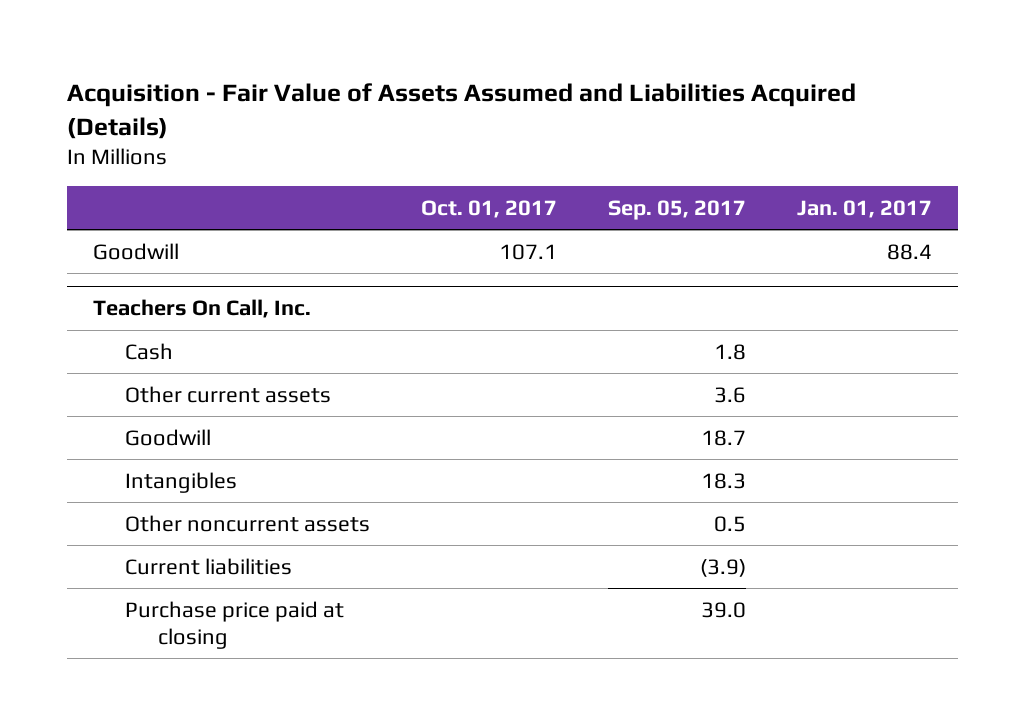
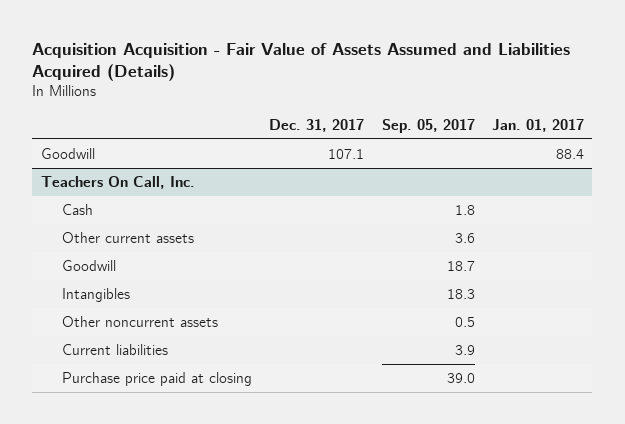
- Acquisition - Fair Value of Assets Assumed and Liabilities Acquired (Details)
+ Acquisition Acquisition - Fair Value of Assets Assumed and Liabilities Acquired (Details)
- | Oct. 01, 2017 | Sep. 05, 2017 | Jan. 01, 2017
+ | Dec. 31, 2017 | Sep. 05, 2017 | Jan. 01, 2017
@ Teachers On Call, Inc.
- Current liabilities | | (3.9) |
+ Current liabilities | | 3.9 |

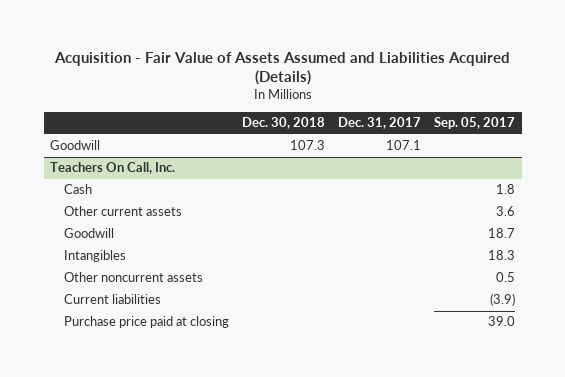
- Acquisition Acquisition - Fair Value of Assets Assumed and Liabilities Acquired (Details)
+ Acquisition - Fair Value of Assets Assumed and Liabilities Acquired (Details)
- | Dec. 31, 2017 | Sep. 05, 2017 | Jan. 01, 2017
+ | Dec. 30, 2018 | Dec. 31, 2017 | Sep. 05, 2017
@ Teachers On Call, Inc.
- Current liabilities | | 3.9 |
+ Current liabilities | | | (3.9)

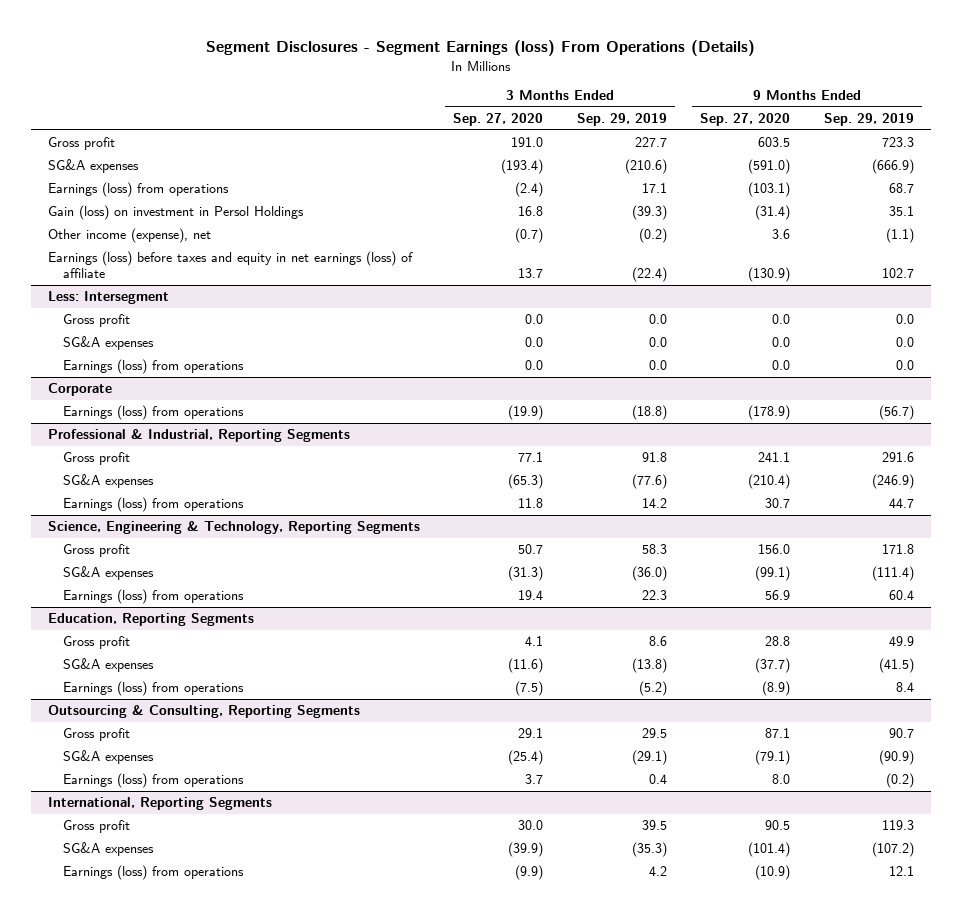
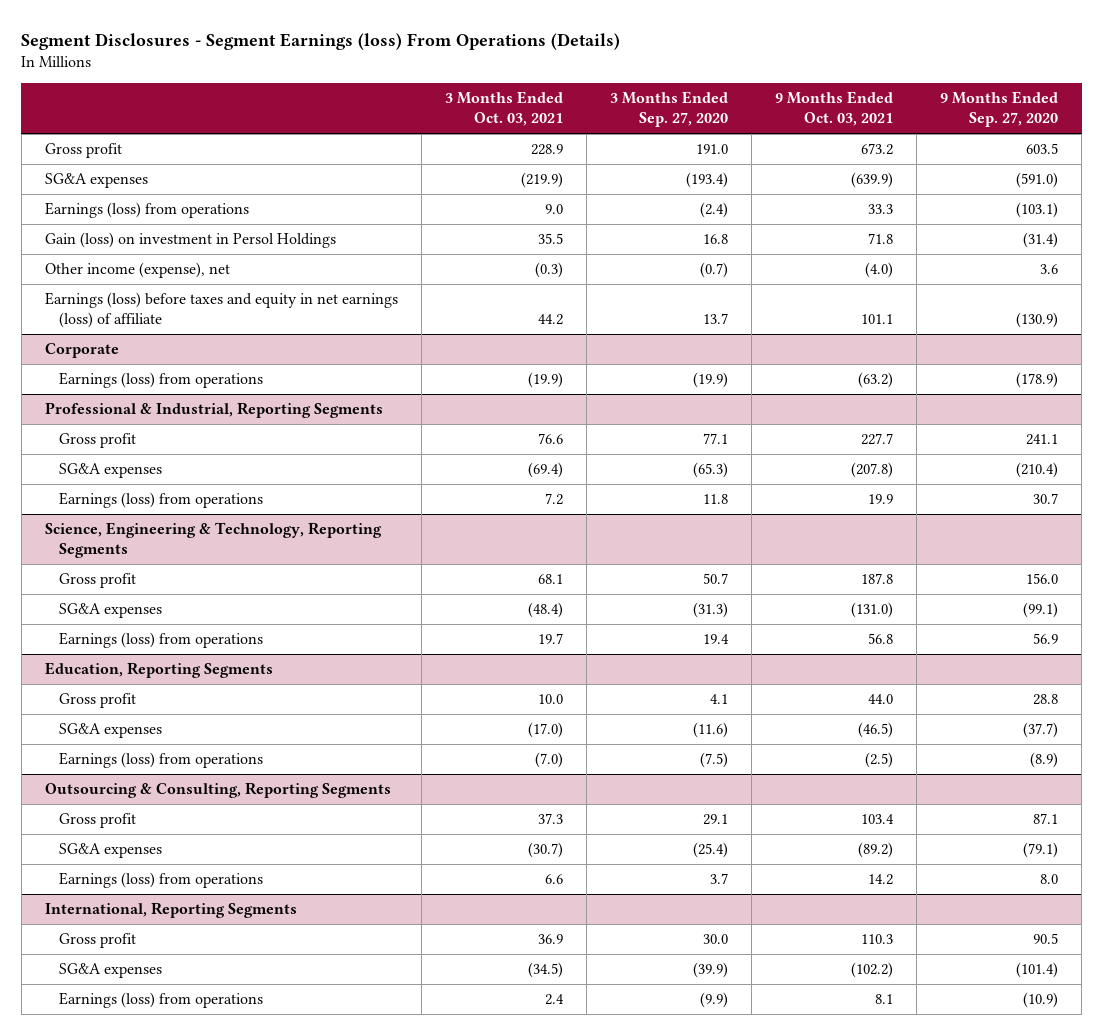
- | 3 Months Ended Sep. 27, 2020 | 3 Months Ended Sep. 29, 2019 | 9 Months Ended Sep. 27, 2020 | 9 Months Ended Sep. 29, 2019
+ | 3 Months Ended Oct. 03, 2021 | 3 Months Ended Sep. 27, 2020 | 9 Months Ended Oct. 03, 2021 | 9 Months Ended Sep. 27, 2020
- Less: Intersegment
- Gross profit | 0.0 | 0.0 | 0.0 | 0.0
- SG&A expenses | 0.0 | 0.0 | 0.0 | 0.0
- Earnings (loss) from operations | 0.0 | 0.0 | 0.0 | 0.0

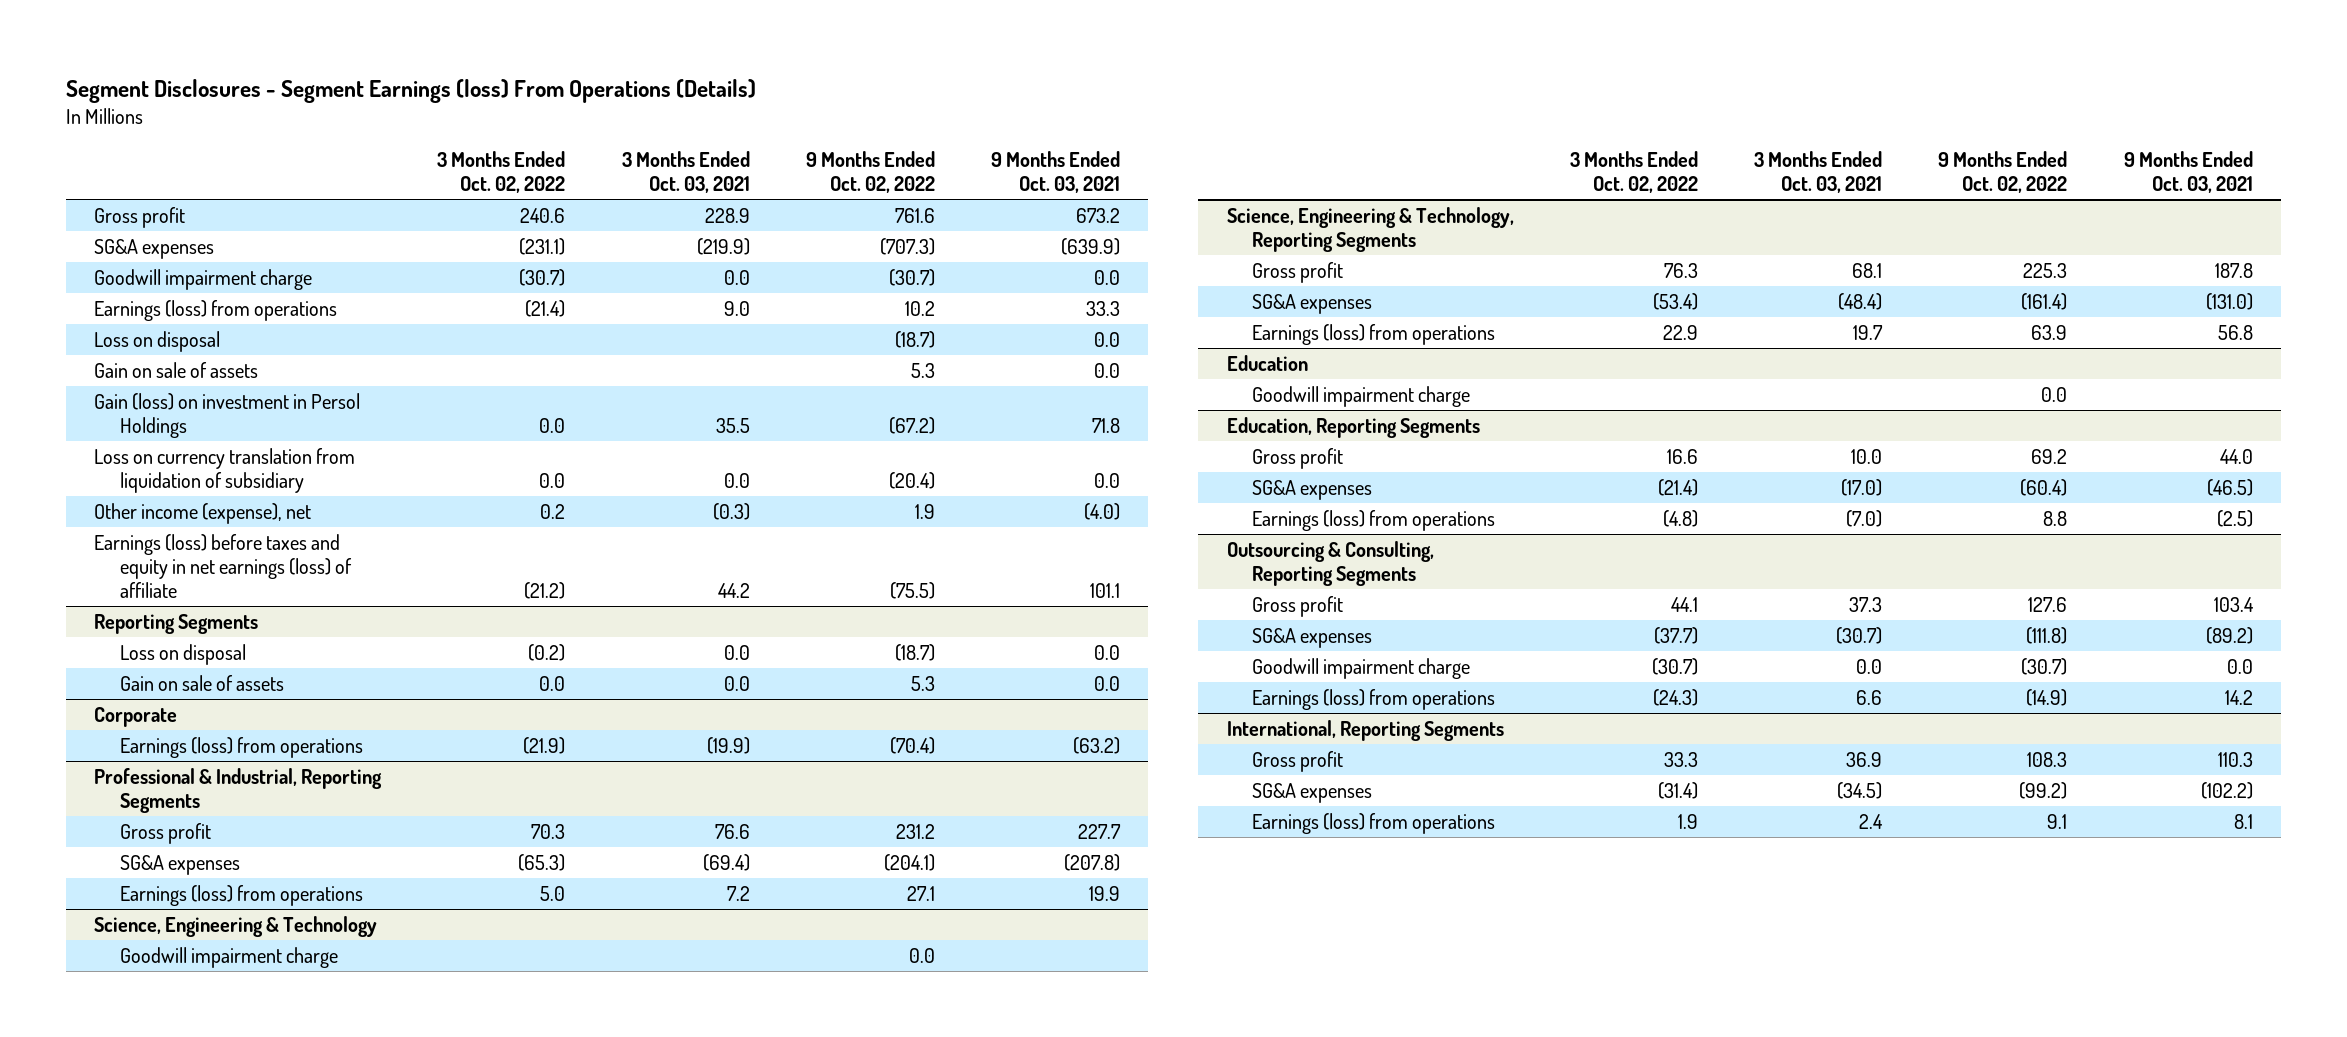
- | 3 Months Ended Oct. 03, 2021 | 3 Months Ended Sep. 27, 2020 | 9 Months Ended Oct. 03, 2021 | 9 Months Ended Sep. 27, 2020
+ | 3 Months Ended Oct. 02, 2022 | 3 Months Ended Oct. 03, 2021 | 9 Months Ended Oct. 02, 2022 | 9 Months Ended Oct. 03, 2021
+ Goodwill impairment charge | (30.7) | 0.0 | (30.7) | 0.0
+ Loss on disposal | | | (18.7) | 0.0
+ Gain on sale of assets | | | 5.3 | 0.0
+ Loss on currency translation from liquidation of subsidiary | 0.0 | 0.0 | (20.4) | 0.0
+ Reporting Segments
+ Loss on disposal | (0.2) | 0.0 | (18.7) | 0.0
+ Gain on sale of assets | 0.0 | 0.0 | 5.3 | 0.0
+ Science, Engineering & Technology
+ Goodwill impairment charge | | | 0.0 |
+ Education
+ Goodwill impairment charge | | | 0.0 |
@ Outsourcing & Consulting, Reporting Segments
+ Goodwill impairment charge | (30.7) | 0.0 | (30.7) | 0.0

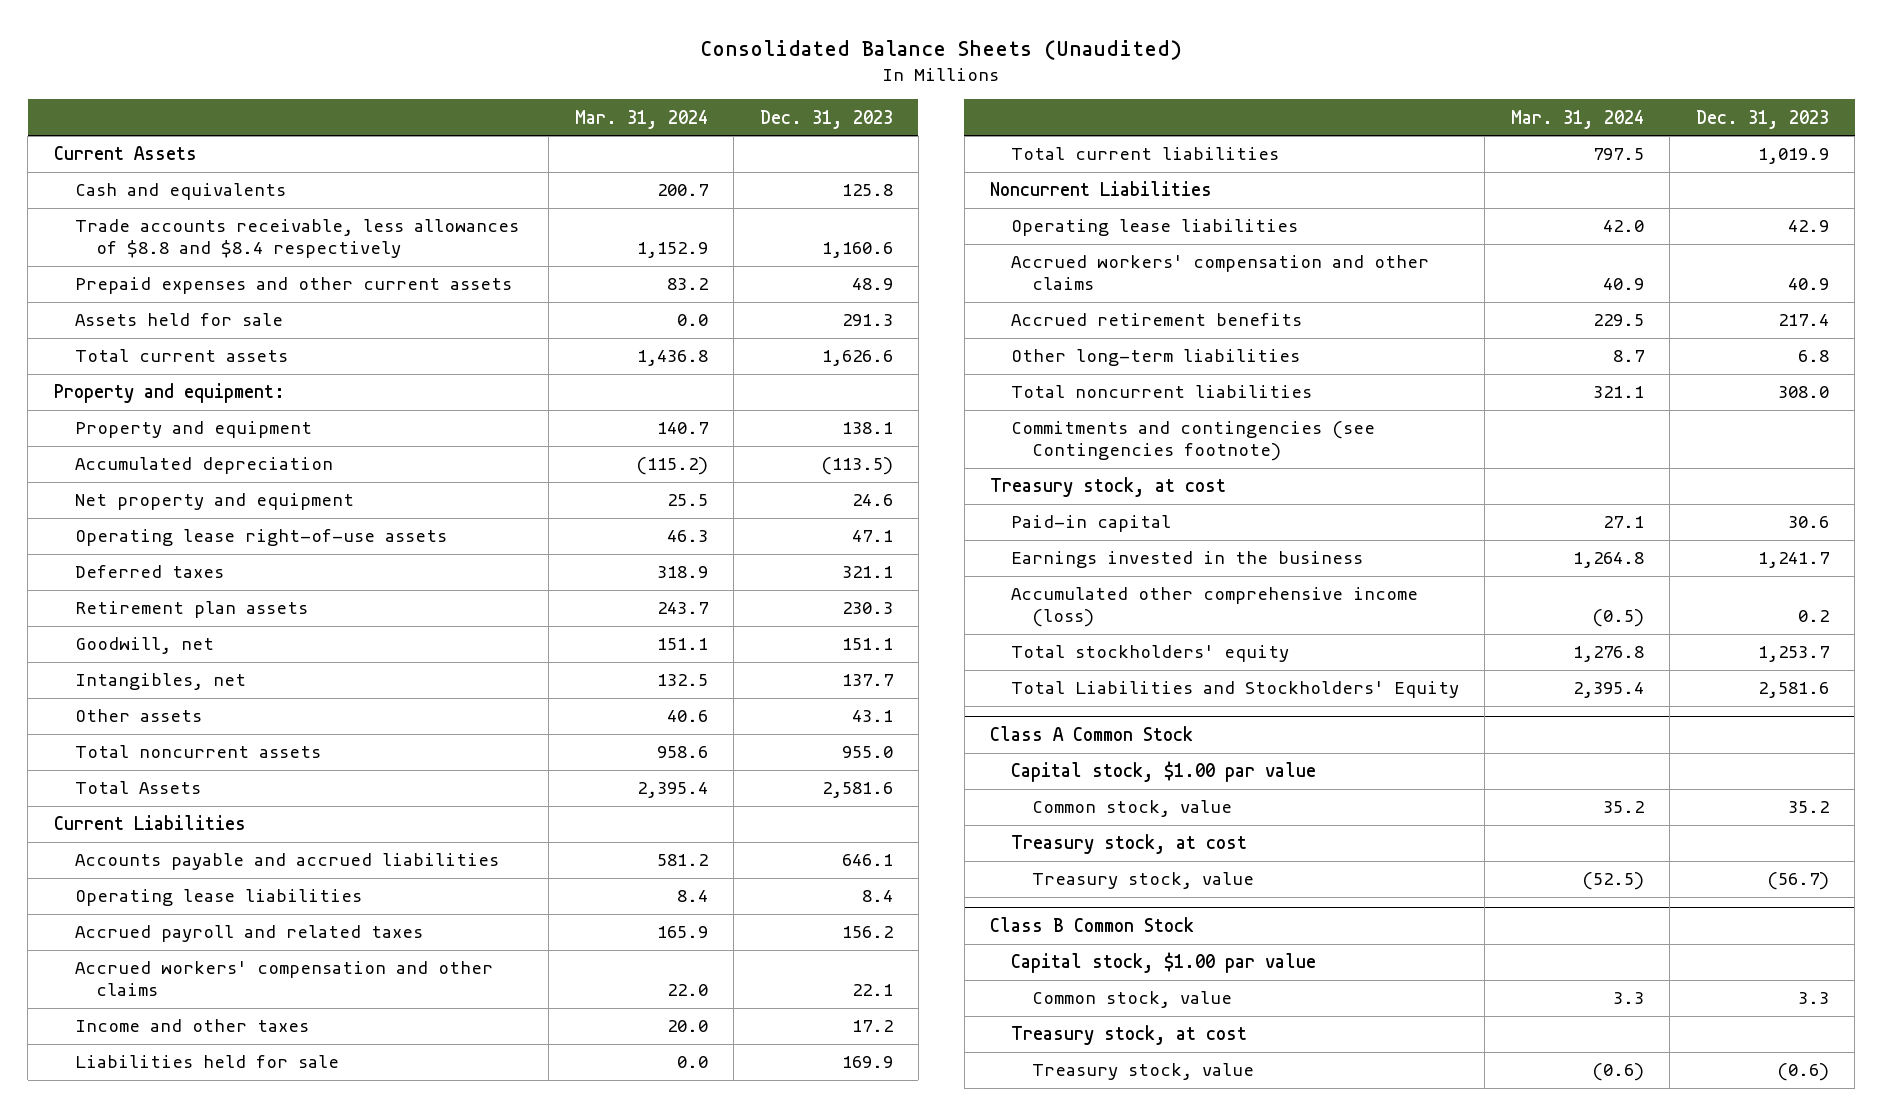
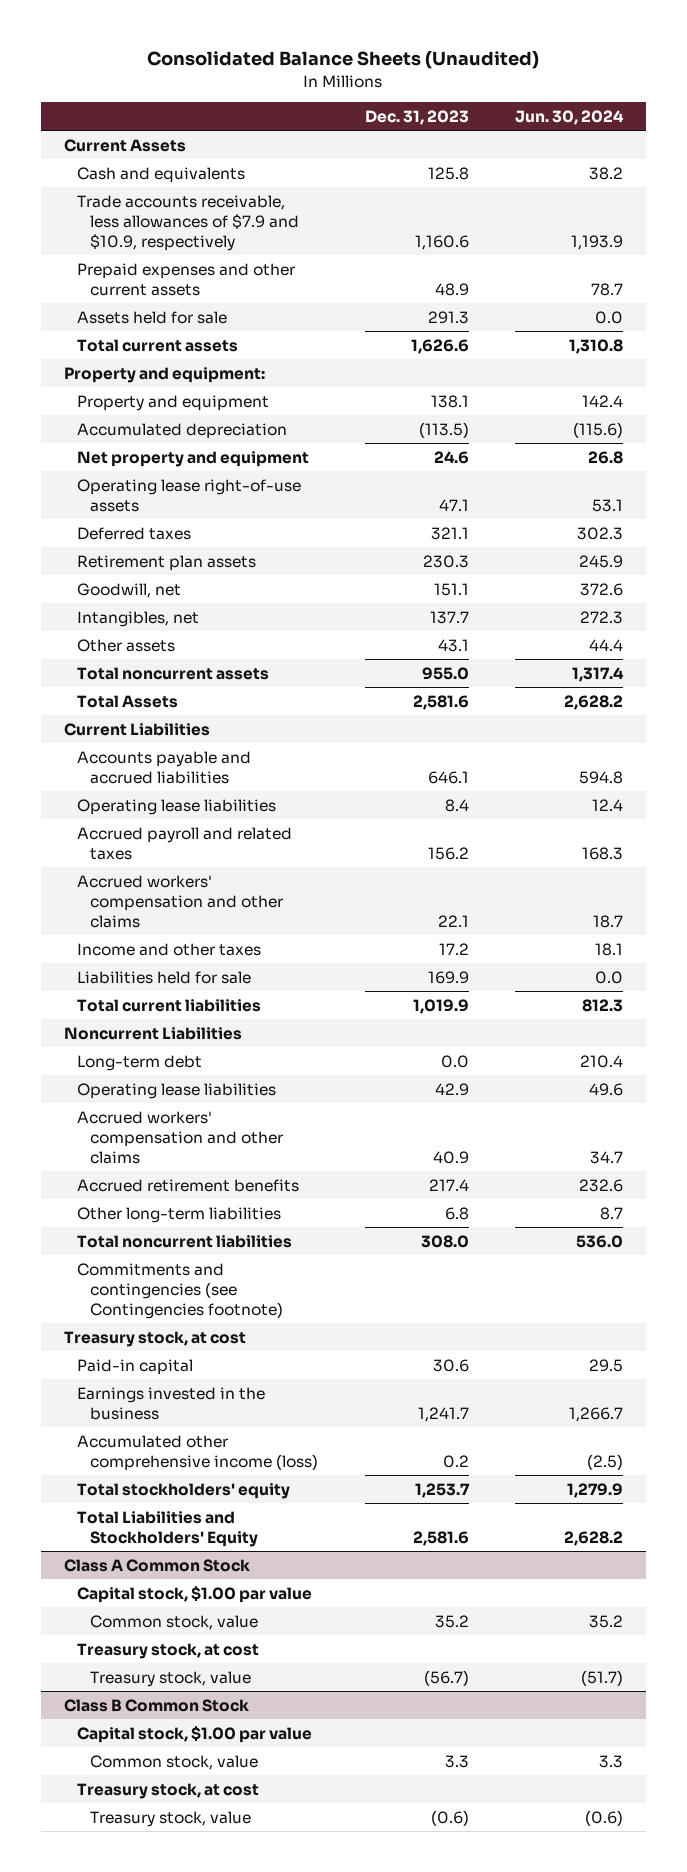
- | Mar. 31, 2024 | Dec. 31, 2023
+ | Dec. 31, 2023 | Jun. 30, 2024
- Trade accounts receivable, less allowances of $8.8 and $8.4 respectively | 1,152.9 | 1,160.6
+ Trade accounts receivable, less allowances of $7.9 and $10.9, respectively | 1,160.6 | 1,193.9
+ Long-term debt | 0.0 | 210.4

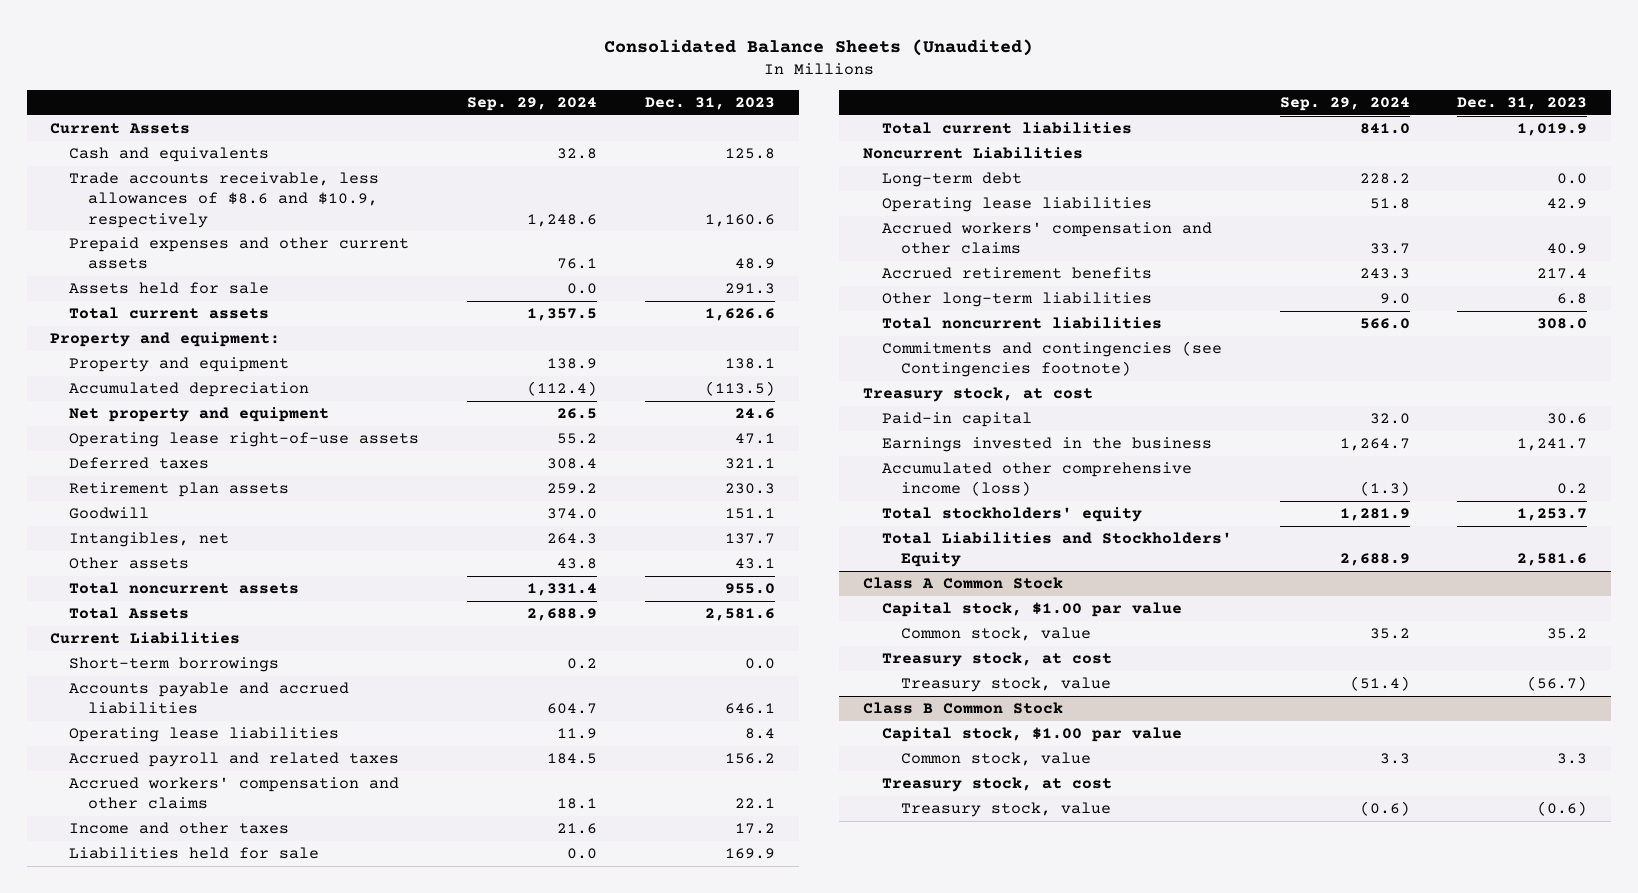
- | Dec. 31, 2023 | Jun. 30, 2024
+ | Sep. 29, 2024 | Dec. 31, 2023
- Trade accounts receivable, less allowances of $7.9 and $10.9, respectively | 1,160.6 | 1,193.9
+ Trade accounts receivable, less allowances of $8.6 and $10.9, respectively | 1,248.6 | 1,160.6
- Goodwill, net | 151.1 | 372.6
+ Goodwill | 374.0 | 151.1
+ Short-term borrowings | 0.2 | 0.0

